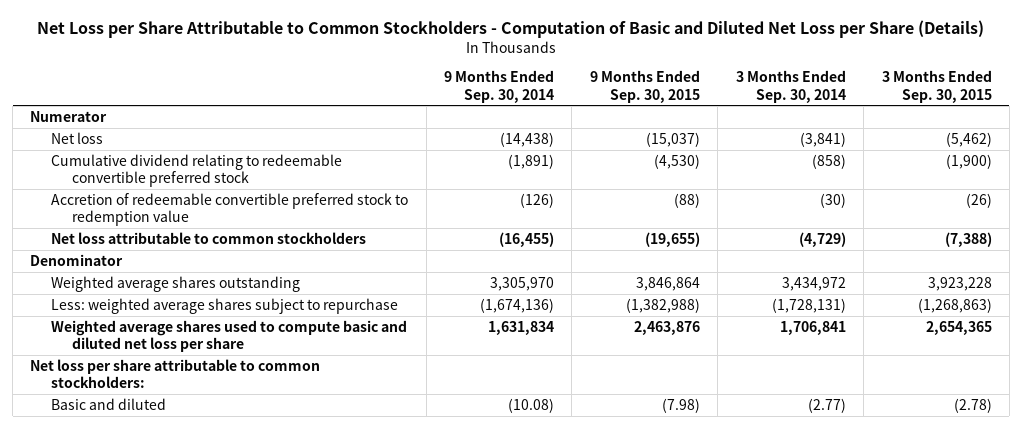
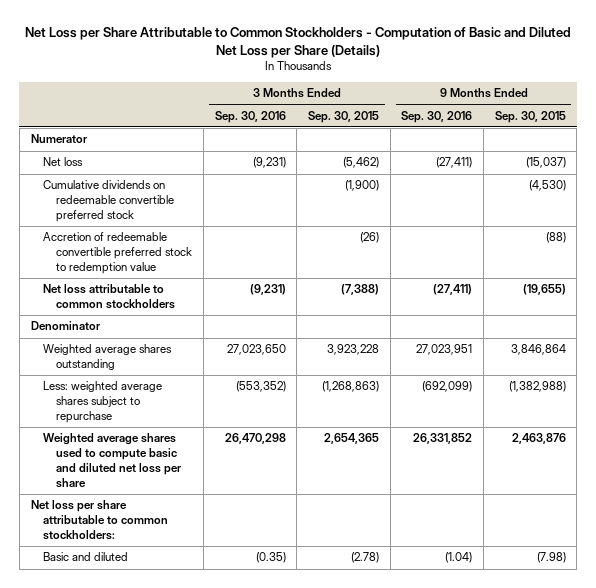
- | 9 Months Ended Sep. 30, 2014 | 9 Months Ended Sep. 30, 2015 | 3 Months Ended Sep. 30, 2014 | 3 Months Ended Sep. 30, 2015
+ | 3 Months Ended Sep. 30, 2016 | 3 Months Ended Sep. 30, 2015 | 9 Months Ended Sep. 30, 2016 | 9 Months Ended Sep. 30, 2015
- Cumulative dividend relating to redeemable convertible preferred stock | (1,891) | (4,530) | (858) | (1,900)
+ Cumulative dividends on redeemable convertible preferred stock | | (1,900) | | (4,530)

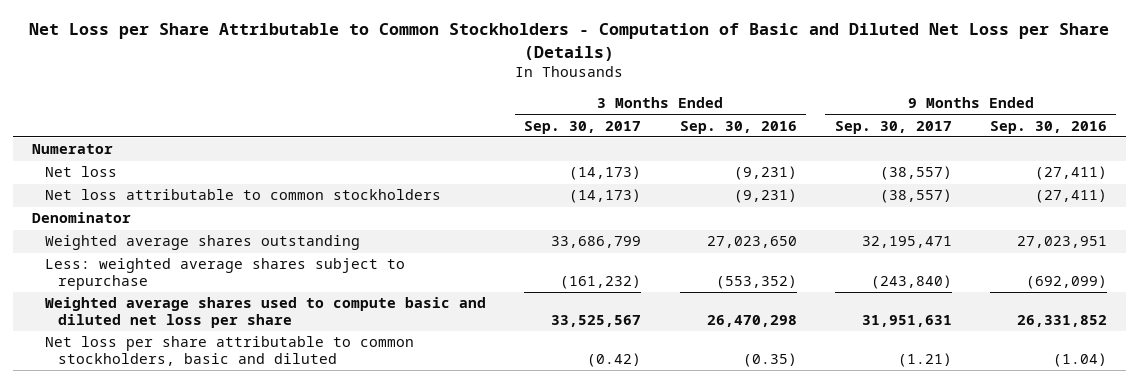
- | 3 Months Ended Sep. 30, 2016 | 3 Months Ended Sep. 30, 2015 | 9 Months Ended Sep. 30, 2016 | 9 Months Ended Sep. 30, 2015
+ | 3 Months Ended Sep. 30, 2017 | 3 Months Ended Sep. 30, 2016 | 9 Months Ended Sep. 30, 2017 | 9 Months Ended Sep. 30, 2016
- Cumulative dividends on redeemable convertible preferred stock | | (1,900) | | (4,530)
- Accretion of redeemable convertible preferred stock to redemption value | | (26) | | (88)
- Net loss per share attributable to common stockholders:
- Basic and diluted | (0.35) | (2.78) | (1.04) | (7.98)
+ Net loss per share attributable to common stockholders, basic and diluted | (0.42) | (0.35) | (1.21) | (1.04)

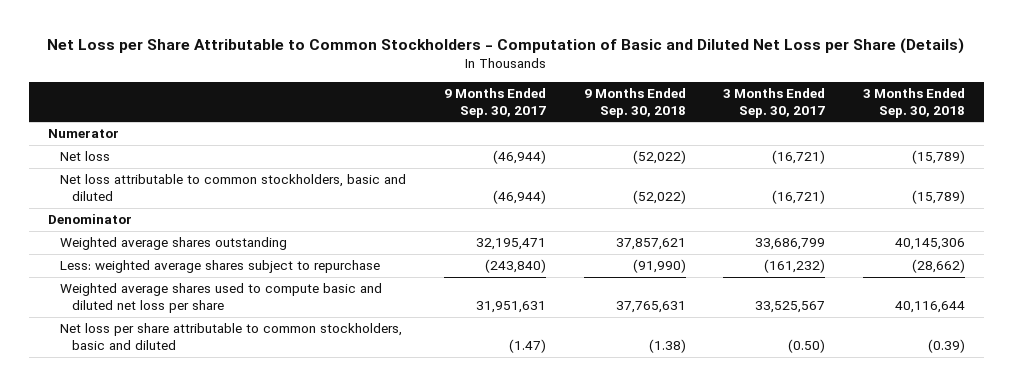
- | 3 Months Ended Sep. 30, 2017 | 3 Months Ended Sep. 30, 2016 | 9 Months Ended Sep. 30, 2017 | 9 Months Ended Sep. 30, 2016
+ | 9 Months Ended Sep. 30, 2017 | 9 Months Ended Sep. 30, 2018 | 3 Months Ended Sep. 30, 2017 | 3 Months Ended Sep. 30, 2018
- Net loss | (14,173) | (9,231) | (38,557) | (27,411)
- Net loss attributable to common stockholders | (14,173) | (9,231) | (38,557) | (27,411)
+ Net loss | (46,944) | (52,022) | (16,721) | (15,789)
+ Net loss attributable to common stockholders, basic and diluted | (46,944) | (52,022) | (16,721) | (15,789)
- Net loss per share attributable to common stockholders, basic and diluted | (0.42) | (0.35) | (1.21) | (1.04)
+ Net loss per share attributable to common stockholders, basic and diluted | (1.47) | (1.38) | (0.50) | (0.39)

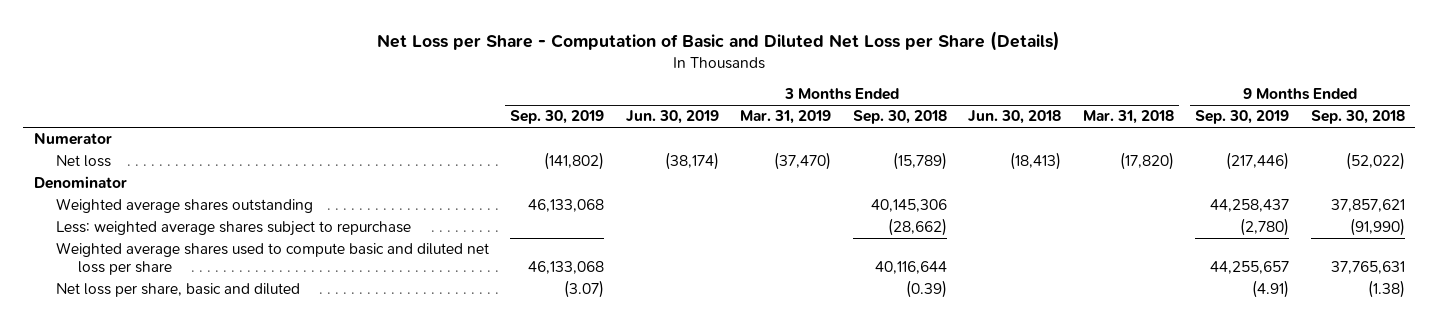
- Net Loss per Share Attributable to Common Stockholders - Computation of Basic and Diluted Net Loss per Share (Details)
+ Net Loss per Share - Computation of Basic and Diluted Net Loss per Share (Details)
- | 9 Months Ended Sep. 30, 2017 | 9 Months Ended Sep. 30, 2018 | 3 Months Ended Sep. 30, 2017 | 3 Months Ended Sep. 30, 2018
+ | 3 Months Ended Sep. 30, 2019 | 3 Months Ended Jun. 30, 2019 | 3 Months Ended Mar. 31, 2019 | 3 Months Ended Sep. 30, 2018 | 3 Months Ended Jun. 30, 2018 | 3 Months Ended Mar. 31, 2018 | 9 Months Ended Sep. 30, 2019 | 9 Months Ended Sep. 30, 2018
- Net loss attributable to common stockholders, basic and diluted | (46,944) | (52,022) | (16,721) | (15,789)
- Net loss per share attributable to common stockholders, basic and diluted | (1.47) | (1.38) | (0.50) | (0.39)
+ Net loss per share, basic and diluted | (3.07) | | | (0.39) | | | (4.91) | (1.38)

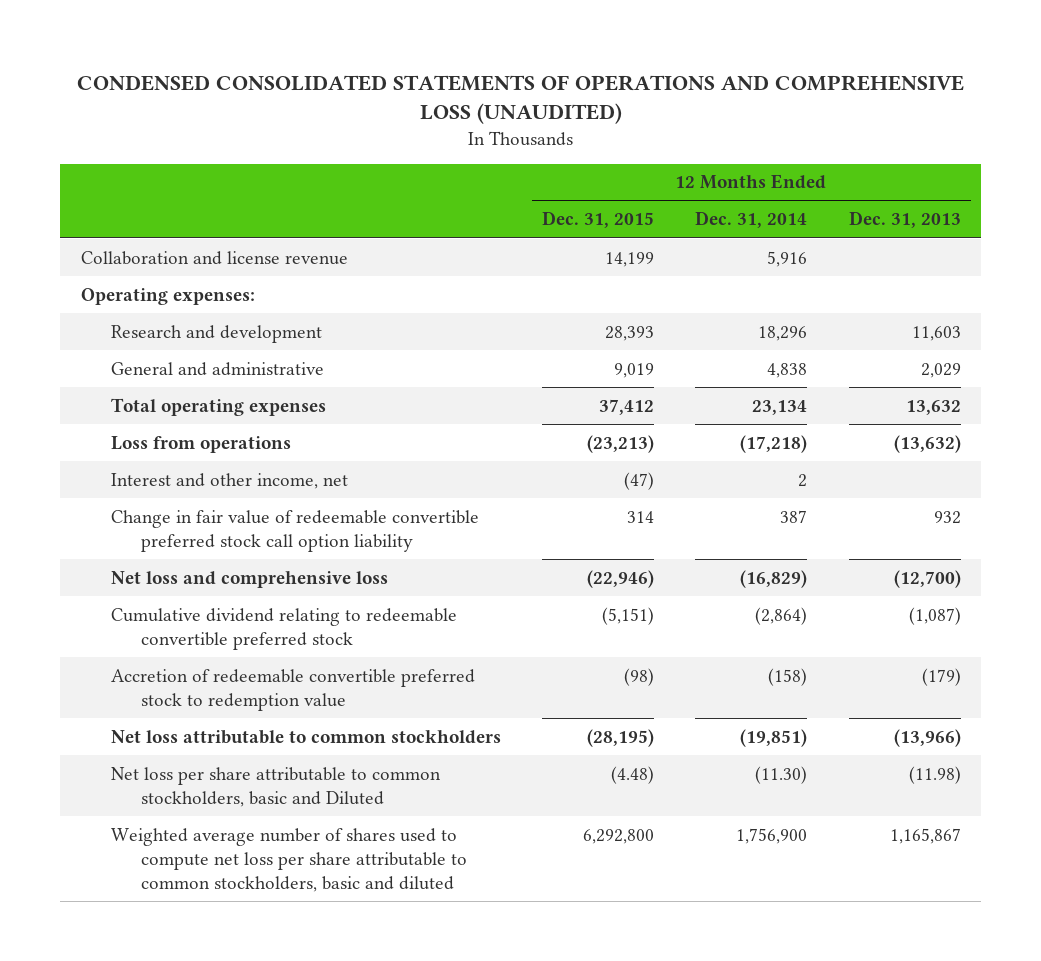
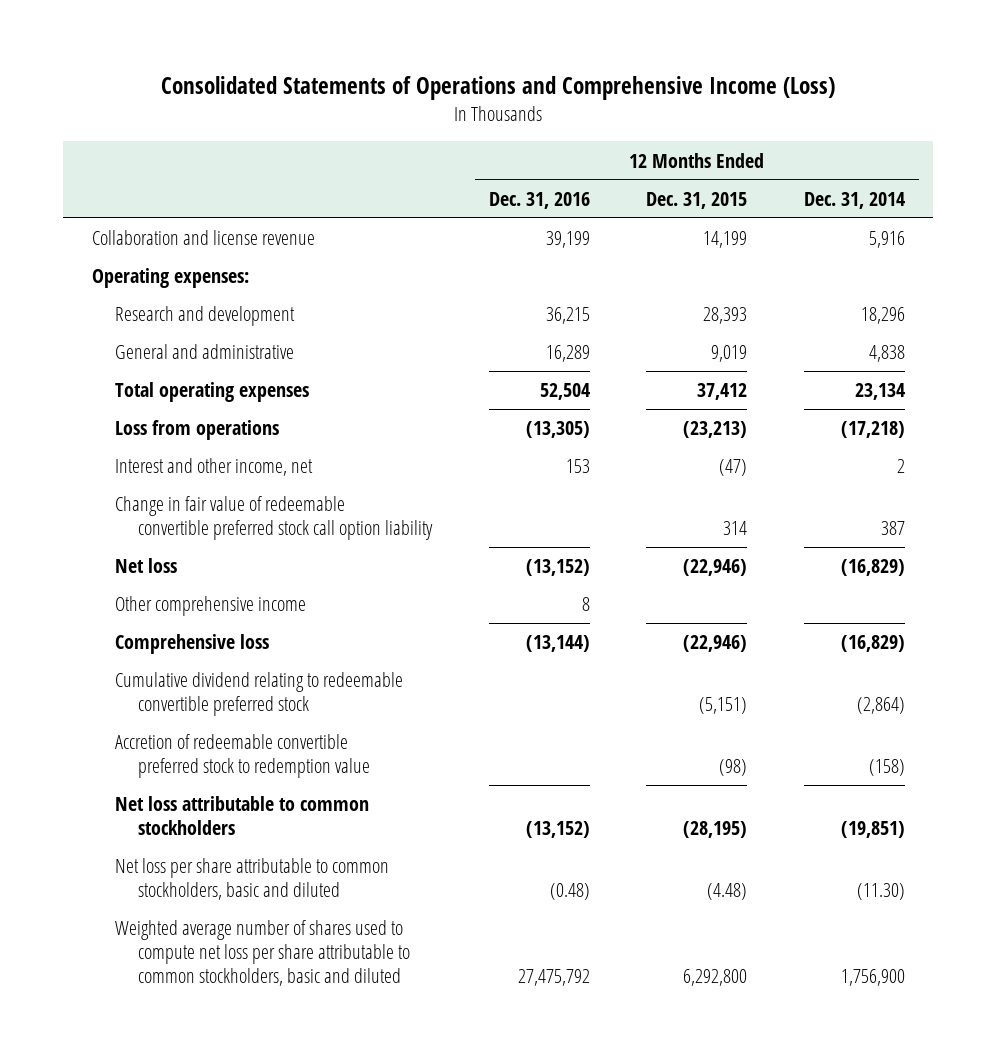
- CONDENSED CONSOLIDATED STATEMENTS OF OPERATIONS AND COMPREHENSIVE LOSS (UNAUDITED)
+ Consolidated Statements of Operations and Comprehensive Income (Loss)
- | 12 Months Ended Dec. 31, 2015 | 12 Months Ended Dec. 31, 2014 | 12 Months Ended Dec. 31, 2013
+ | 12 Months Ended Dec. 31, 2016 | 12 Months Ended Dec. 31, 2015 | 12 Months Ended Dec. 31, 2014
- Net loss and comprehensive loss | (22,946) | (16,829) | (12,700)
+ Net loss | (13,152) | (22,946) | (16,829)
+ Other comprehensive income | 8 | |
+ Comprehensive loss | (13,144) | (22,946) | (16,829)
- Net loss per share attributable to common stockholders, basic and Diluted | (4.48) | (11.30) | (11.98)
+ Net loss per share attributable to common stockholders, basic and diluted | (0.48) | (4.48) | (11.30)

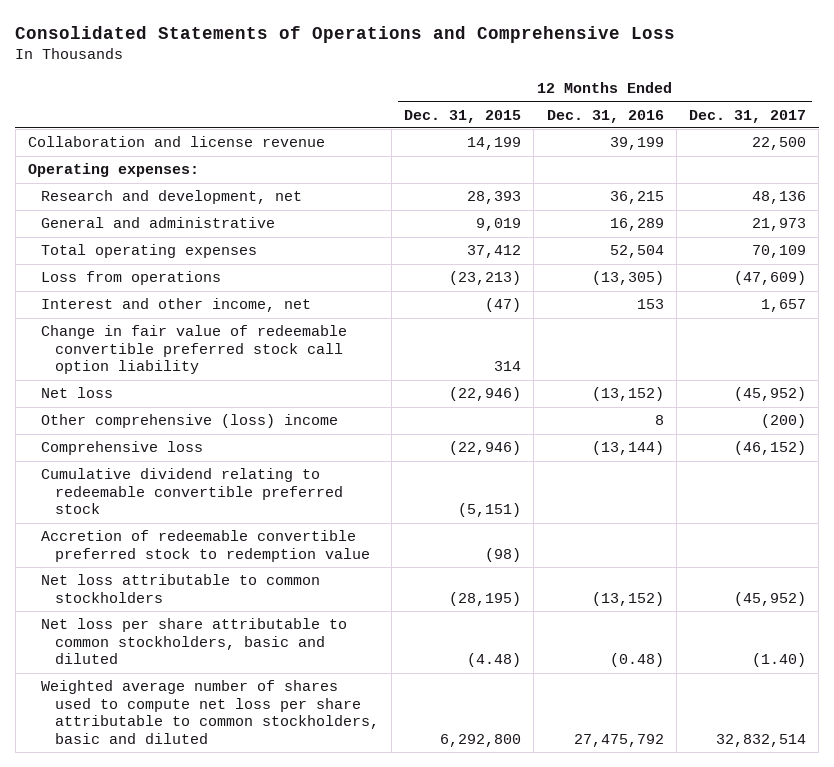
- Consolidated Statements of Operations and Comprehensive Income (Loss)
+ Consolidated Statements of Operations and Comprehensive Loss
- | 12 Months Ended Dec. 31, 2016 | 12 Months Ended Dec. 31, 2015 | 12 Months Ended Dec. 31, 2014
+ | 12 Months Ended Dec. 31, 2015 | 12 Months Ended Dec. 31, 2016 | 12 Months Ended Dec. 31, 2017
- Research and development | 36,215 | 28,393 | 18,296
+ Research and development, net | 28,393 | 36,215 | 48,136
- Other comprehensive income | 8 | |
+ Other comprehensive (loss) income | | 8 | (200)

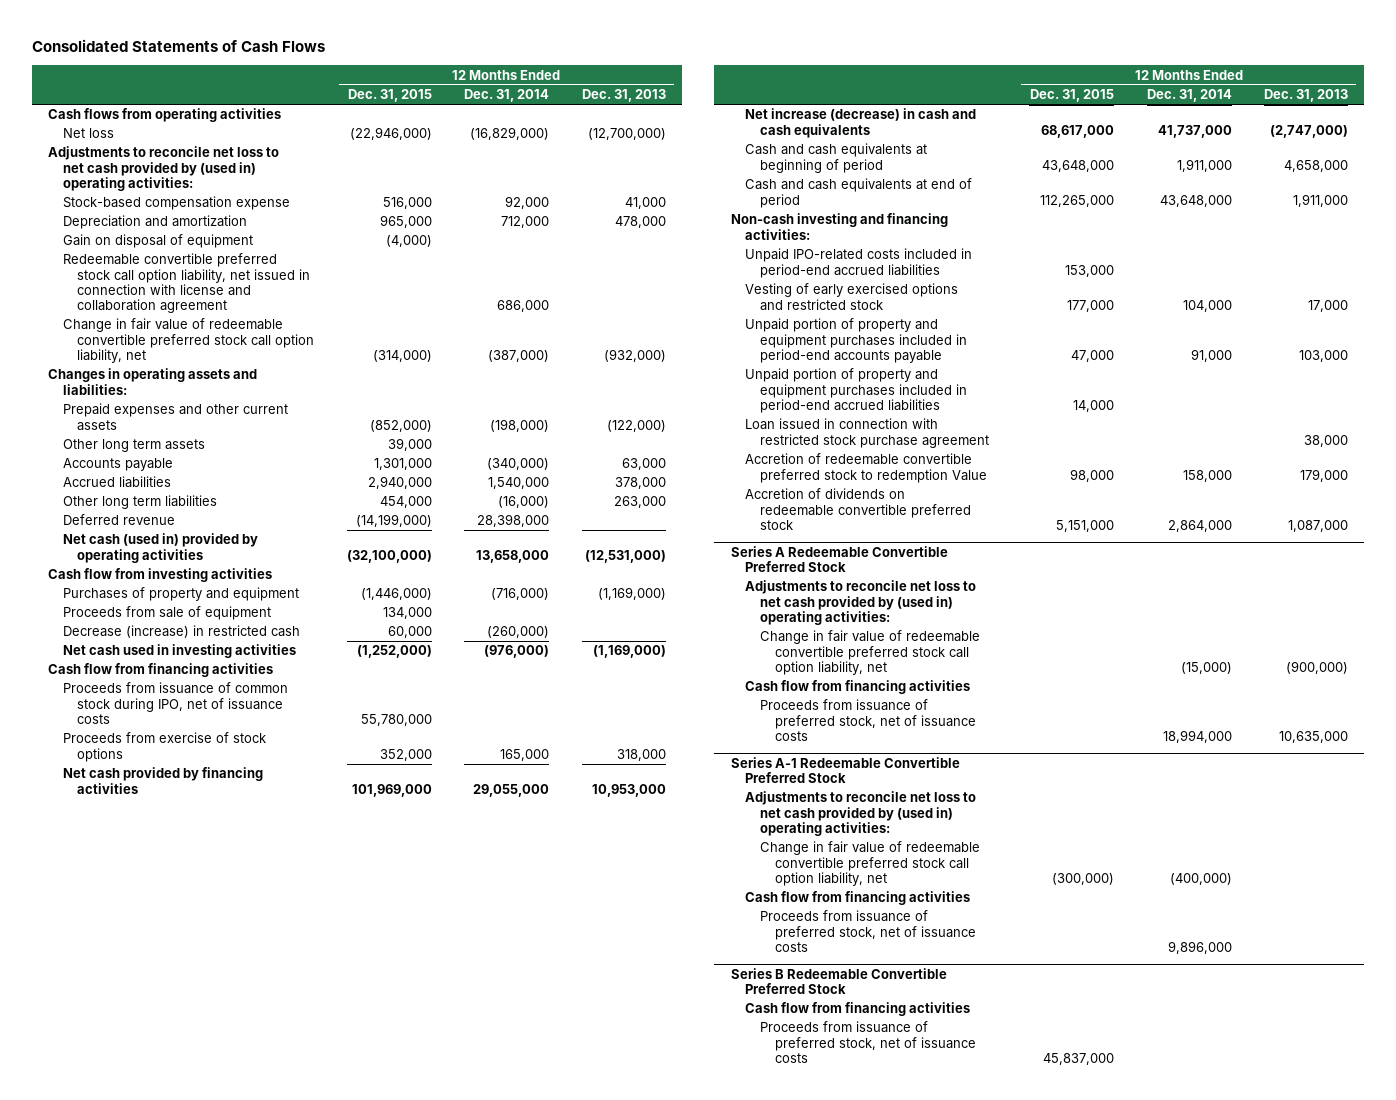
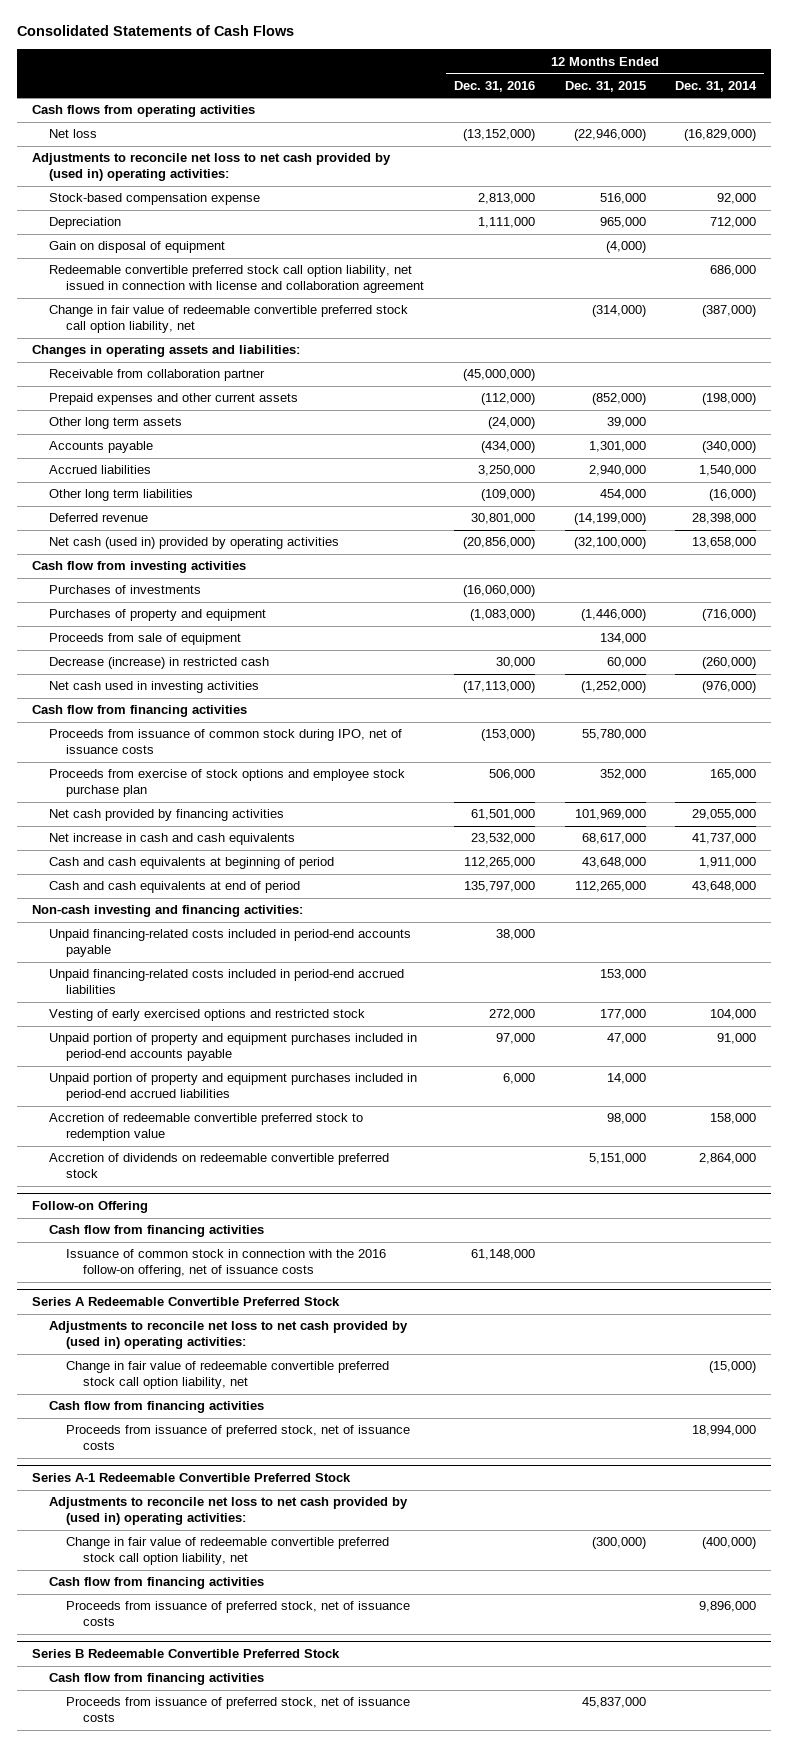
- | 12 Months Ended Dec. 31, 2015 | 12 Months Ended Dec. 31, 2014 | 12 Months Ended Dec. 31, 2013
+ | 12 Months Ended Dec. 31, 2016 | 12 Months Ended Dec. 31, 2015 | 12 Months Ended Dec. 31, 2014
- Depreciation and amortization | 965,000 | 712,000 | 478,000
+ Depreciation | 1,111,000 | 965,000 | 712,000
+ Receivable from collaboration partner | (45,000,000) | |
+ Purchases of investments | (16,060,000) | |
- Proceeds from exercise of stock options | 352,000 | 165,000 | 318,000
+ Proceeds from exercise of stock options and employee stock purchase plan | 506,000 | 352,000 | 165,000
- Net increase (decrease) in cash and cash equivalents | 68,617,000 | 41,737,000 | (2,747,000)
+ Net increase in cash and cash equivalents | 23,532,000 | 68,617,000 | 41,737,000
- Unpaid IPO-related costs included in period-end accrued liabilities | 153,000 | |
+ Unpaid financing-related costs included in period-end accounts payable | 38,000 | |
+ Unpaid financing-related costs included in period-end accrued liabilities | | 153,000 |
- Loan issued in connection with restricted stock purchase agreement | | | 38,000
- Accretion of redeemable convertible preferred stock to redemption Value | 98,000 | 158,000 | 179,000
+ Accretion of redeemable convertible preferred stock to redemption value | | 98,000 | 158,000
+ Follow-on Offering
+ Cash flow from financing activities
+ Issuance of common stock in connection with the 2016 follow-on offering, net of issuance costs | 61,148,000 | |

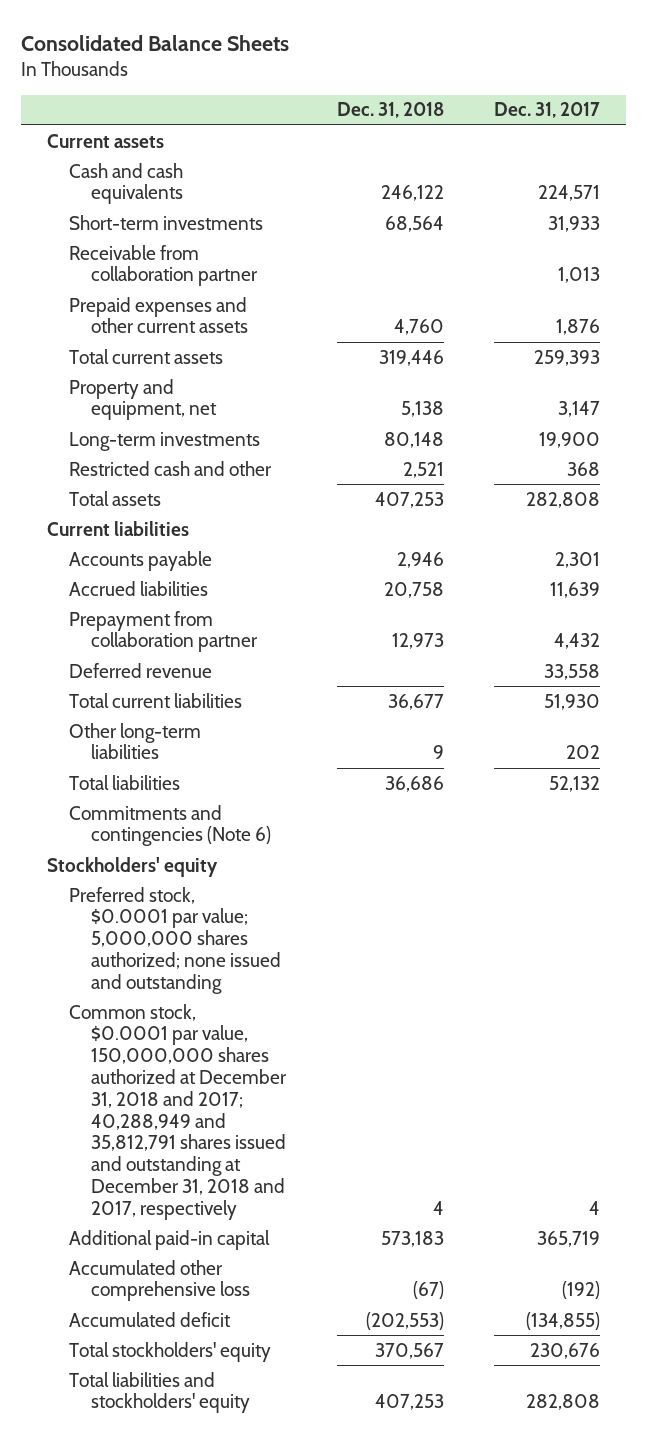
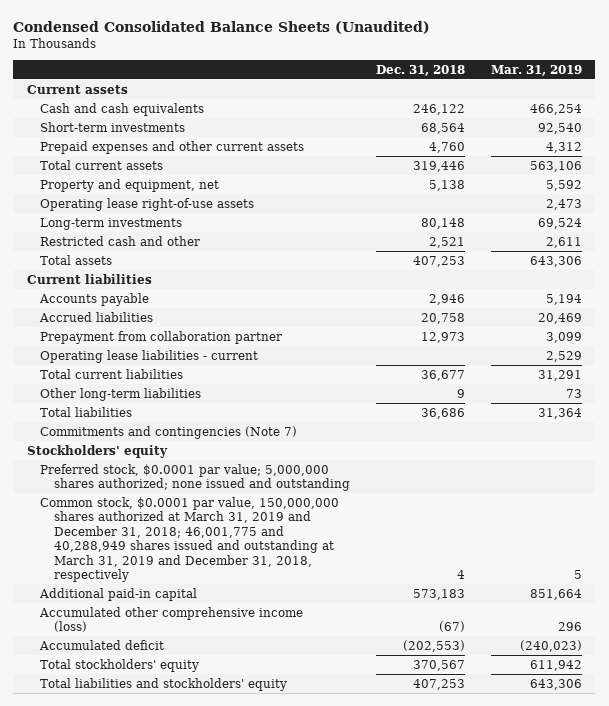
- Consolidated Balance Sheets
+ Condensed Consolidated Balance Sheets (Unaudited)
- | Dec. 31, 2018 | Dec. 31, 2017
+ | Dec. 31, 2018 | Mar. 31, 2019
- Receivable from collaboration partner | | 1,013
+ Operating lease right-of-use assets | | 2,473
- Deferred revenue | | 33,558
+ Operating lease liabilities - current | | 2,529
- Commitments and contingencies (Note 6)
+ Commitments and contingencies (Note 7)
- Common stock, $0.0001 par value, 150,000,000 shares authorized at December 31, 2018 and 2017; 40,288,949 and 35,812,791 shares issued and outstanding at December 31, 2018 and 2017, respectively | 4 | 4
+ Common stock, $0.0001 par value, 150,000,000 shares authorized at March 31, 2019 and December 31, 2018; 46,001,775 and 40,288,949 shares issued and outstanding at March 31, 2019 and December 31, 2018, respectively | 4 | 5
- Accumulated other comprehensive loss | (67) | (192)
+ Accumulated other comprehensive income (loss) | (67) | 296

